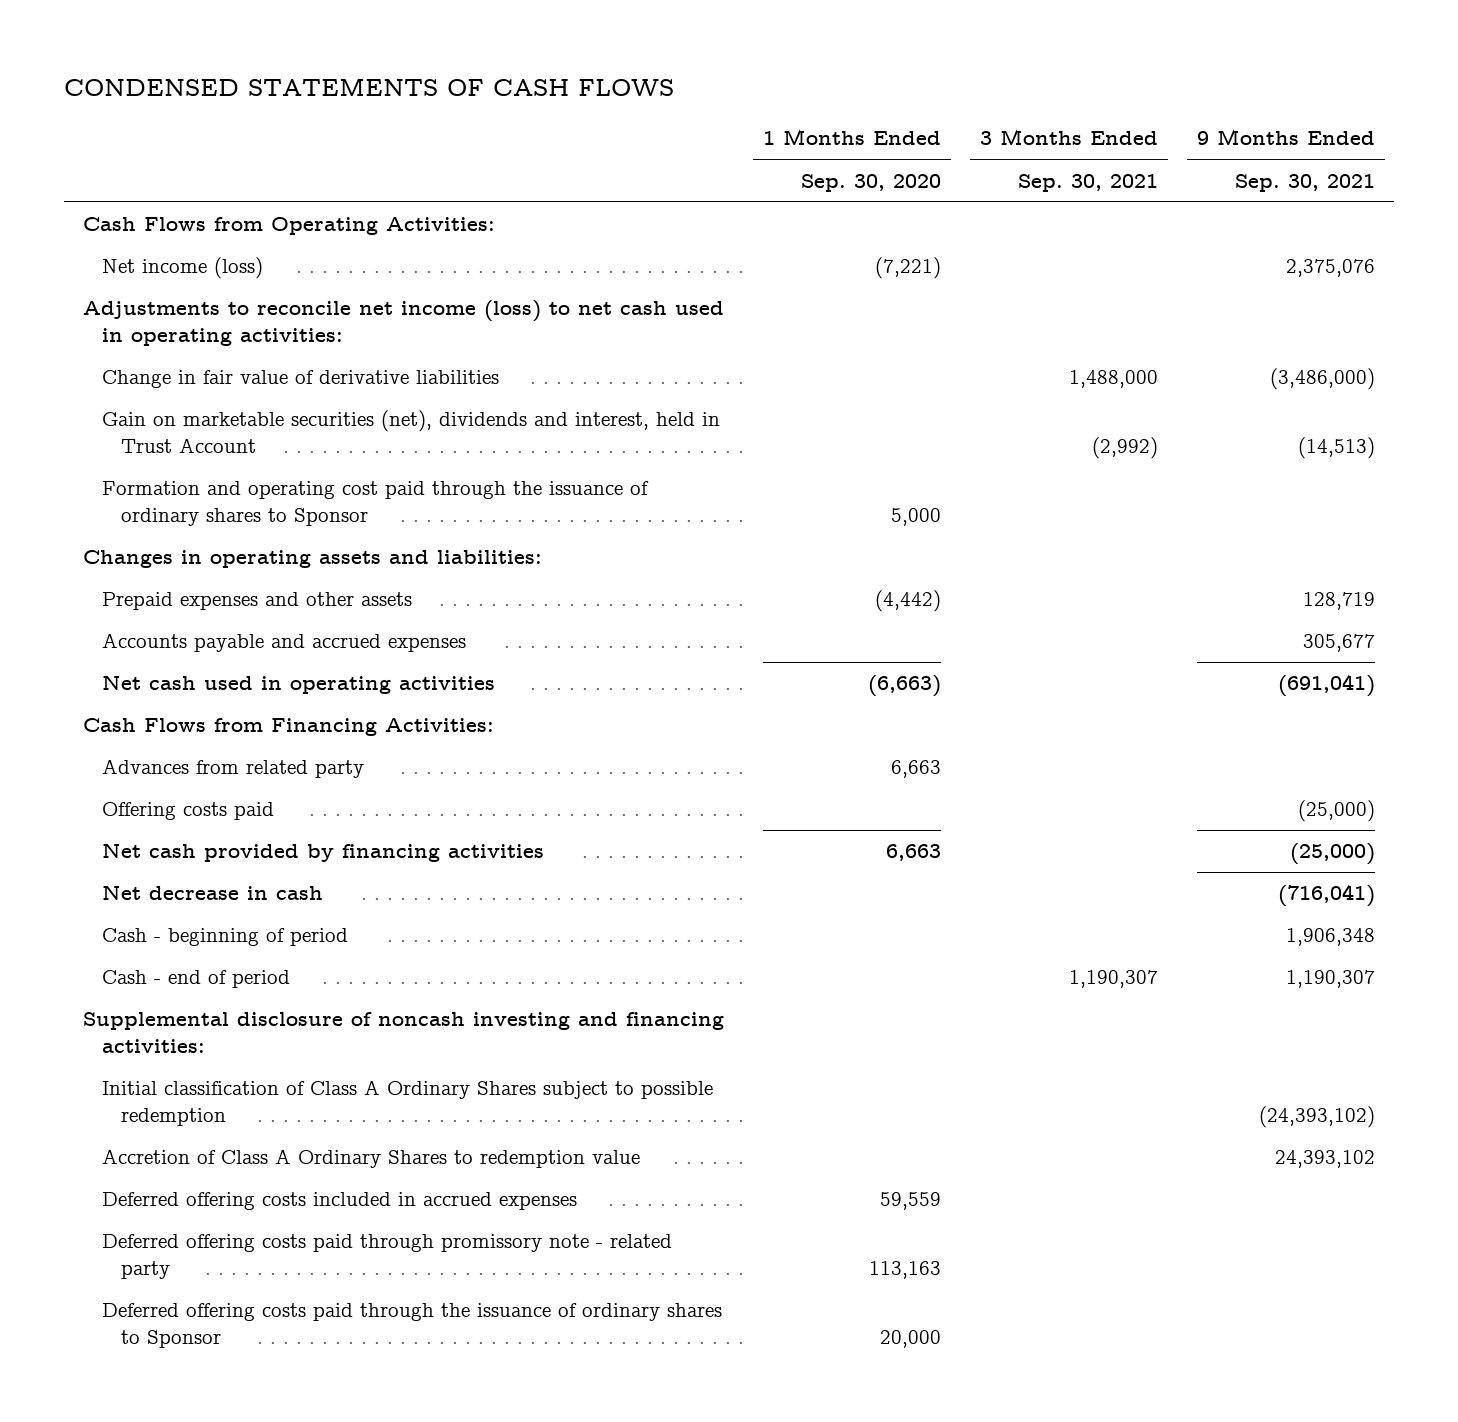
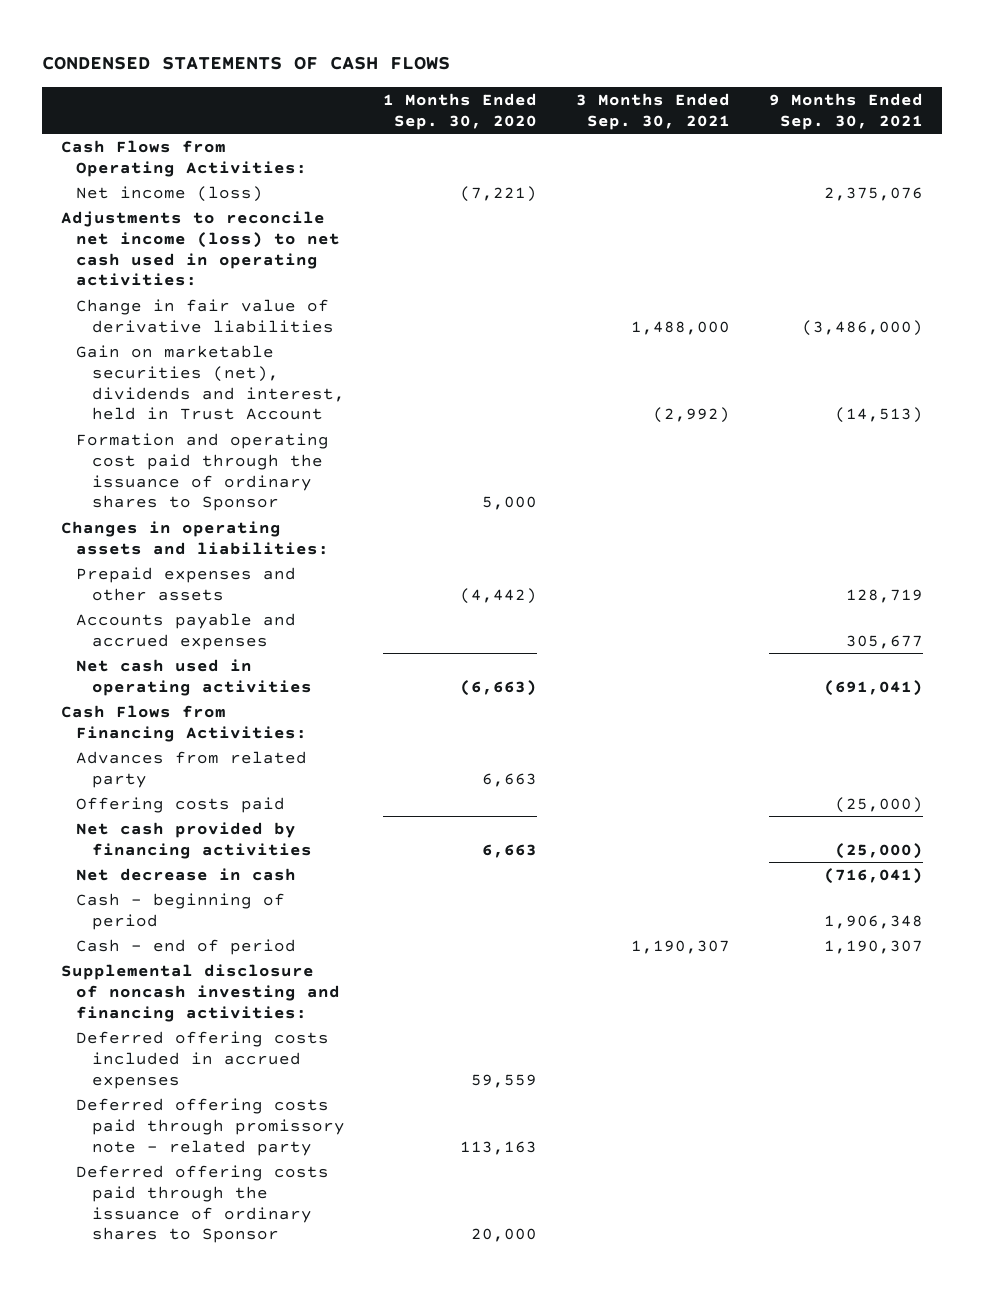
- Initial classification of Class A Ordinary Shares subject to possible redemption | | | (24,393,102)
- Accretion of Class A Ordinary Shares to redemption value | | | 24,393,102

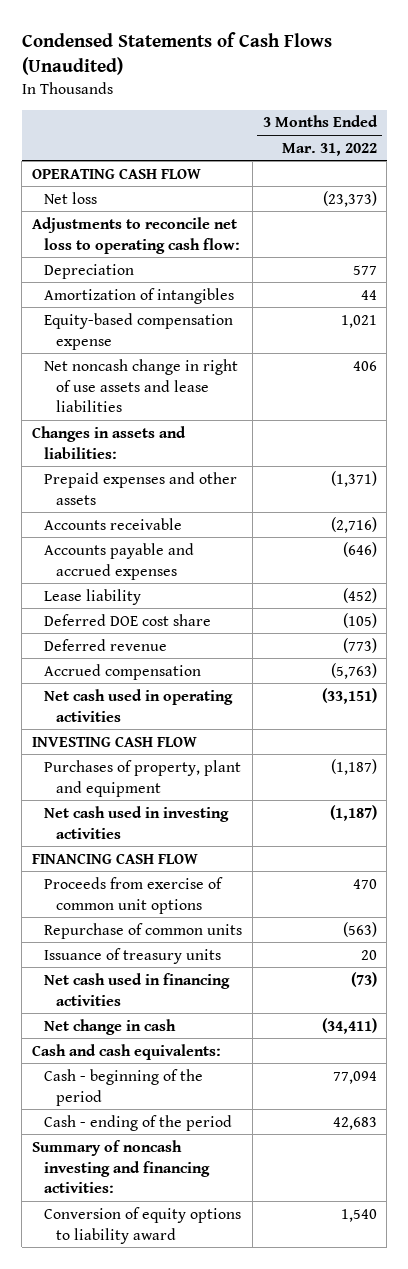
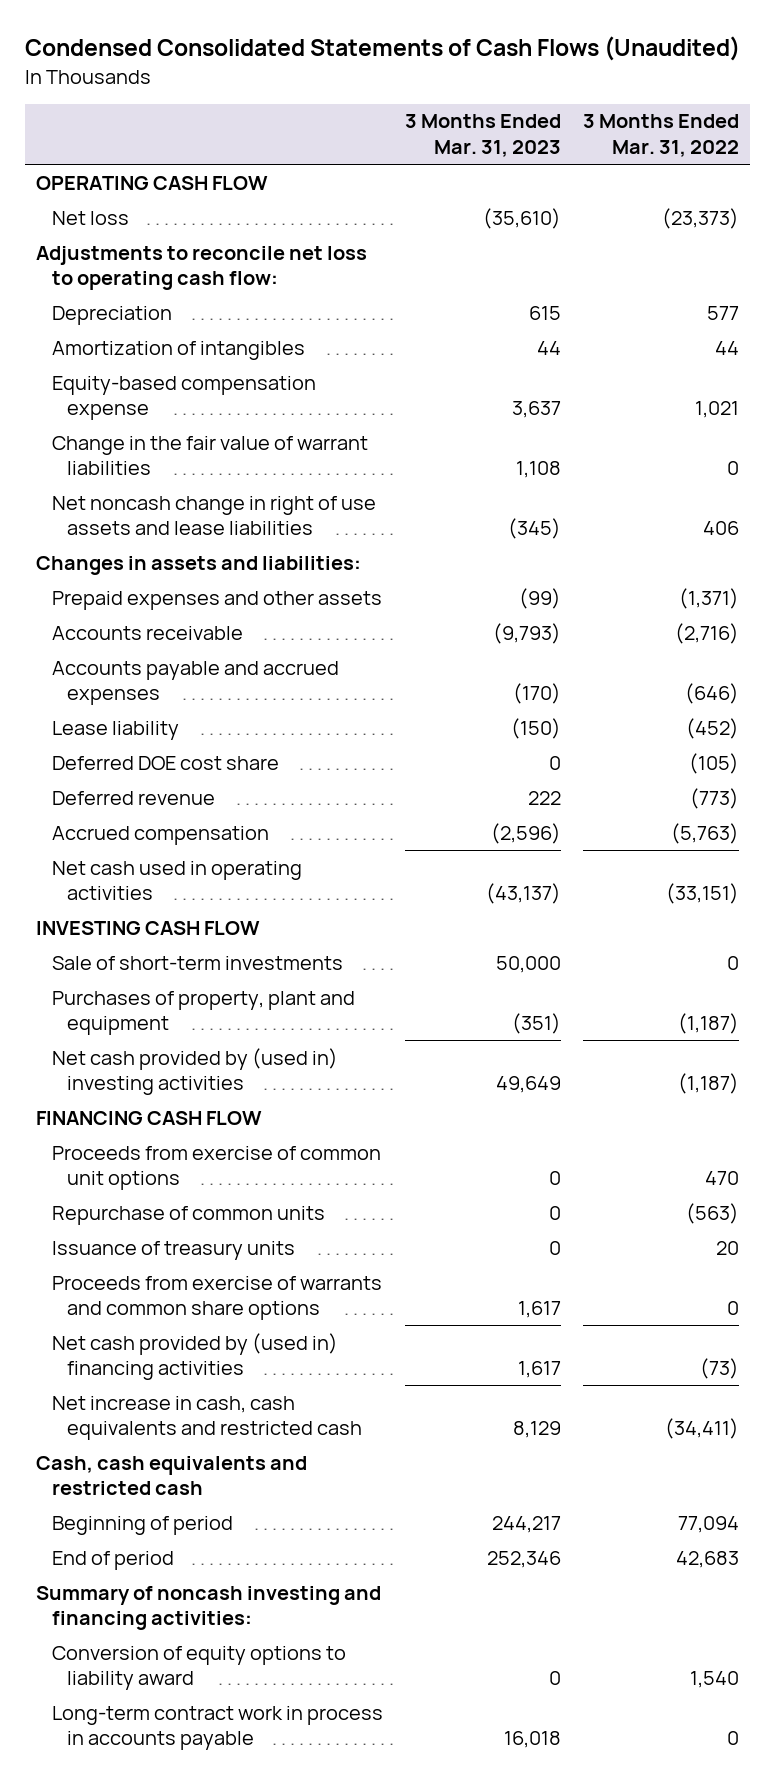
- Condensed Statements of Cash Flows (Unaudited)
+ Condensed Consolidated Statements of Cash Flows (Unaudited)
- | 3 Months Ended Mar. 31, 2022
+ | 3 Months Ended Mar. 31, 2023 | 3 Months Ended Mar. 31, 2022
+ Change in the fair value of warrant liabilities | 1,108 | 0
+ Sale of short-term investments | 50,000 | 0
- Net cash used in investing activities | (1,187)
+ Net cash provided by (used in) investing activities | 49,649 | (1,187)
- Net cash used in financing activities | (73)
- Net change in cash | (34,411)
- Cash and cash equivalents:
- Cash - beginning of the period | 77,094
- Cash - ending of the period | 42,683
+ Proceeds from exercise of warrants and common share options | 1,617 | 0
+ Net cash provided by (used in) financing activities | 1,617 | (73)
+ Net increase in cash, cash equivalents and restricted cash | 8,129 | (34,411)
+ Cash, cash equivalents and restricted cash
+ Beginning of period | 244,217 | 77,094
+ End of period | 252,346 | 42,683
+ Long-term contract work in process in accounts payable | 16,018 | 0

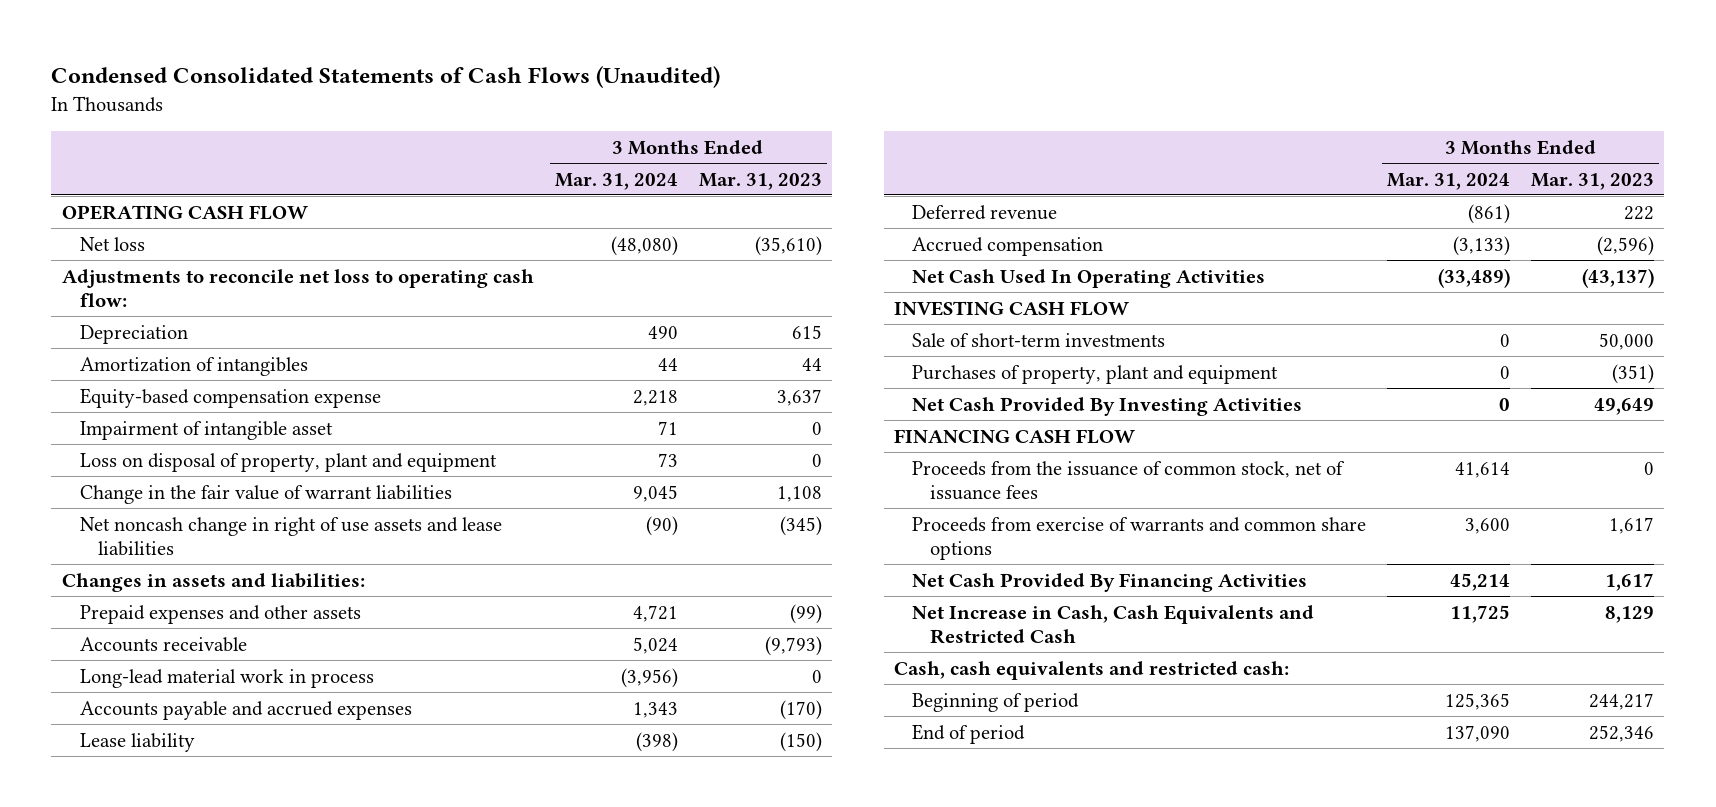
- | 3 Months Ended Mar. 31, 2023 | 3 Months Ended Mar. 31, 2022
+ | 3 Months Ended Mar. 31, 2024 | 3 Months Ended Mar. 31, 2023
+ Impairment of intangible asset | 71 | 0
+ Loss on disposal of property, plant and equipment | 73 | 0
+ Long-lead material work in process | (3,956) | 0
- Deferred DOE cost share | 0 | (105)
- Net cash used in operating activities | (43,137) | (33,151)
+ Net Cash Used In Operating Activities | (33,489) | (43,137)
- Net cash provided by (used in) investing activities | 49,649 | (1,187)
+ Net Cash Provided By Investing Activities | 0 | 49,649
- Proceeds from exercise of common unit options | 0 | 470
- Repurchase of common units | 0 | (563)
- Issuance of treasury units | 0 | 20
+ Proceeds from the issuance of common stock, net of issuance fees | 41,614 | 0
- Net cash provided by (used in) financing activities | 1,617 | (73)
- Net increase in cash, cash equivalents and restricted cash | 8,129 | (34,411)
- Cash, cash equivalents and restricted cash
+ Net Cash Provided By Financing Activities | 45,214 | 1,617
+ Net Increase in Cash, Cash Equivalents and Restricted Cash | 11,725 | 8,129
+ Cash, cash equivalents and restricted cash:
- Summary of noncash investing and financing activities:
- Conversion of equity options to liability award | 0 | 1,540
- Long-term contract work in process in accounts payable | 16,018 | 0

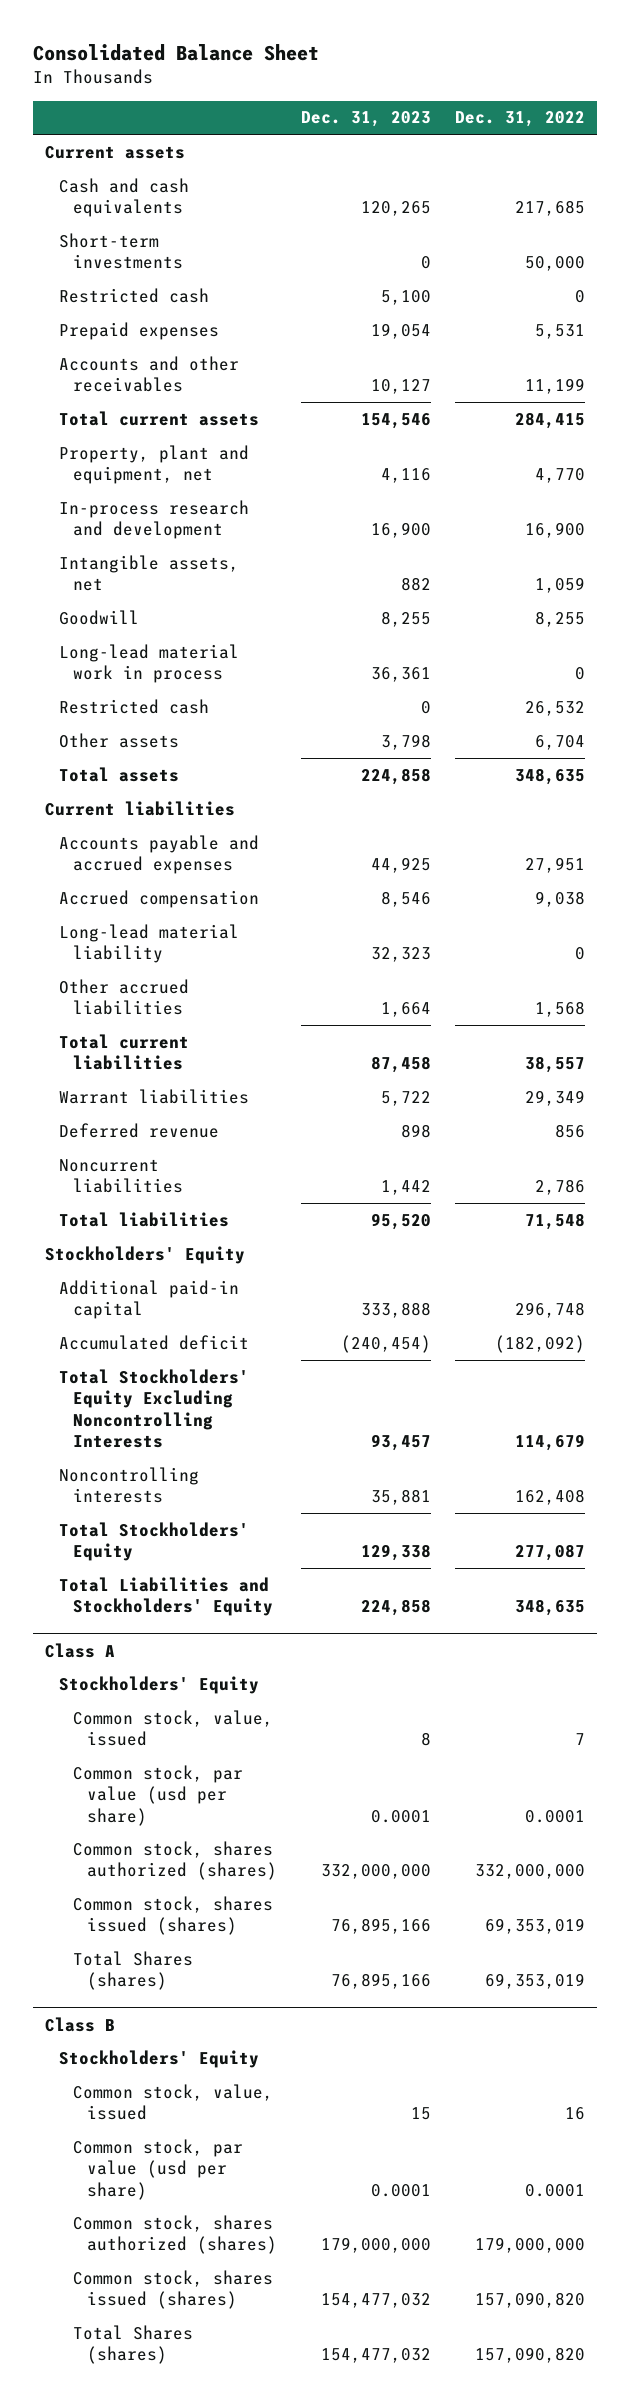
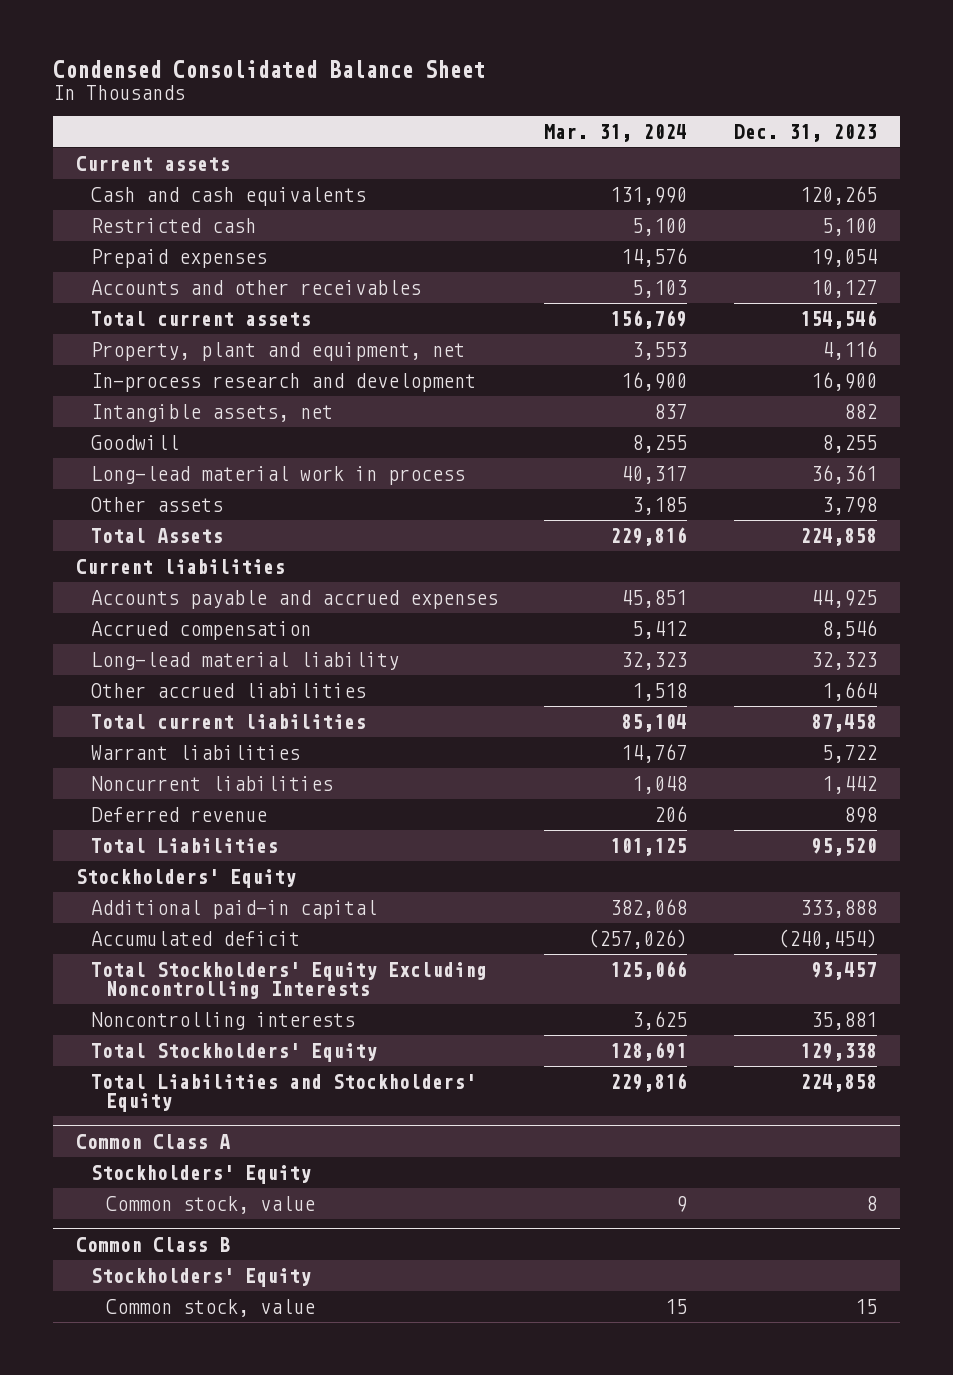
- Consolidated Balance Sheet
+ Condensed Consolidated Balance Sheet
- | Dec. 31, 2023 | Dec. 31, 2022
+ | Mar. 31, 2024 | Dec. 31, 2023
- Short-term investments | 0 | 50,000
- Restricted cash | 0 | 26,532
- Total assets | 224,858 | 348,635
+ Total Assets | 229,816 | 224,858
- Total liabilities | 95,520 | 71,548
moved down: Deferred revenue | 206 | 898
+ Total Liabilities | 101,125 | 95,520
- Class A
+ Common Class A
- Common stock, value, issued | 8 | 7
- Common stock, par value (usd per share) | 0.0001 | 0.0001
- Common stock, shares authorized (shares) | 332,000,000 | 332,000,000
- Common stock, shares issued (shares) | 76,895,166 | 69,353,019
- Total Shares (shares) | 76,895,166 | 69,353,019
- Class B
+ Common stock, value | 9 | 8
+ Common Class B
- Common stock, value, issued | 15 | 16
- Common stock, par value (usd per share) | 0.0001 | 0.0001
- Common stock, shares authorized (shares) | 179,000,000 | 179,000,000
- Common stock, shares issued (shares) | 154,477,032 | 157,090,820
- Total Shares (shares) | 154,477,032 | 157,090,820
+ Common stock, value | 15 | 15

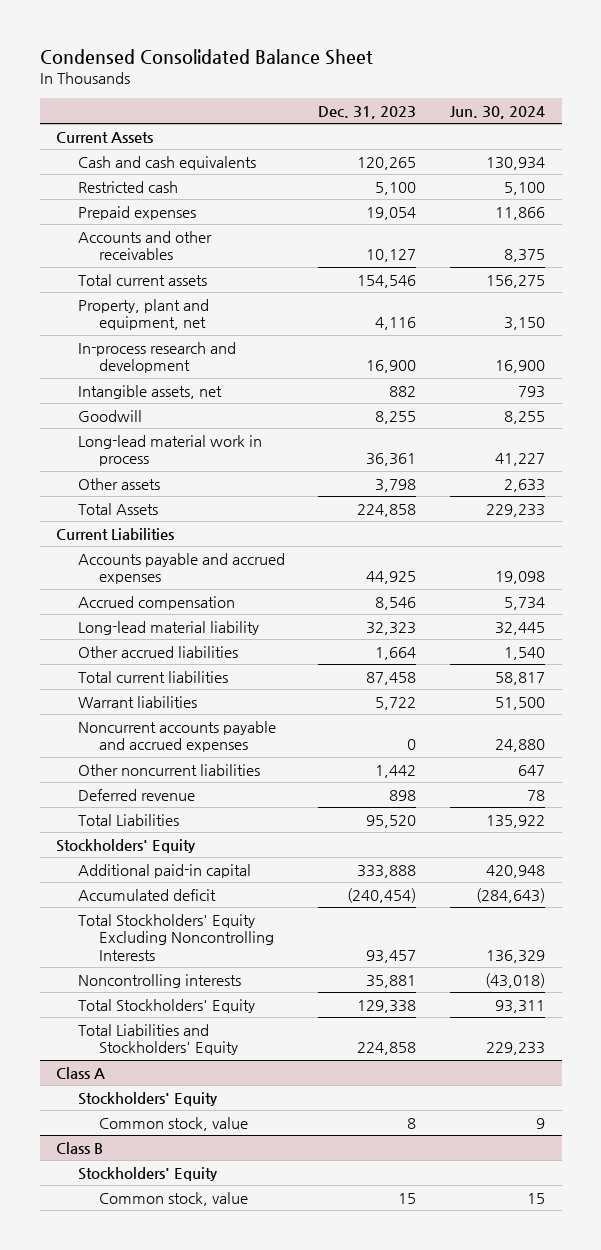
- | Mar. 31, 2024 | Dec. 31, 2023
+ | Dec. 31, 2023 | Jun. 30, 2024
- Current assets
+ Current Assets
- Current liabilities
+ Current Liabilities
- Noncurrent liabilities | 1,048 | 1,442
+ Noncurrent accounts payable and accrued expenses | 0 | 24,880
+ Other noncurrent liabilities | 1,442 | 647
- Common Class A
+ Class A
- Common Class B
+ Class B

